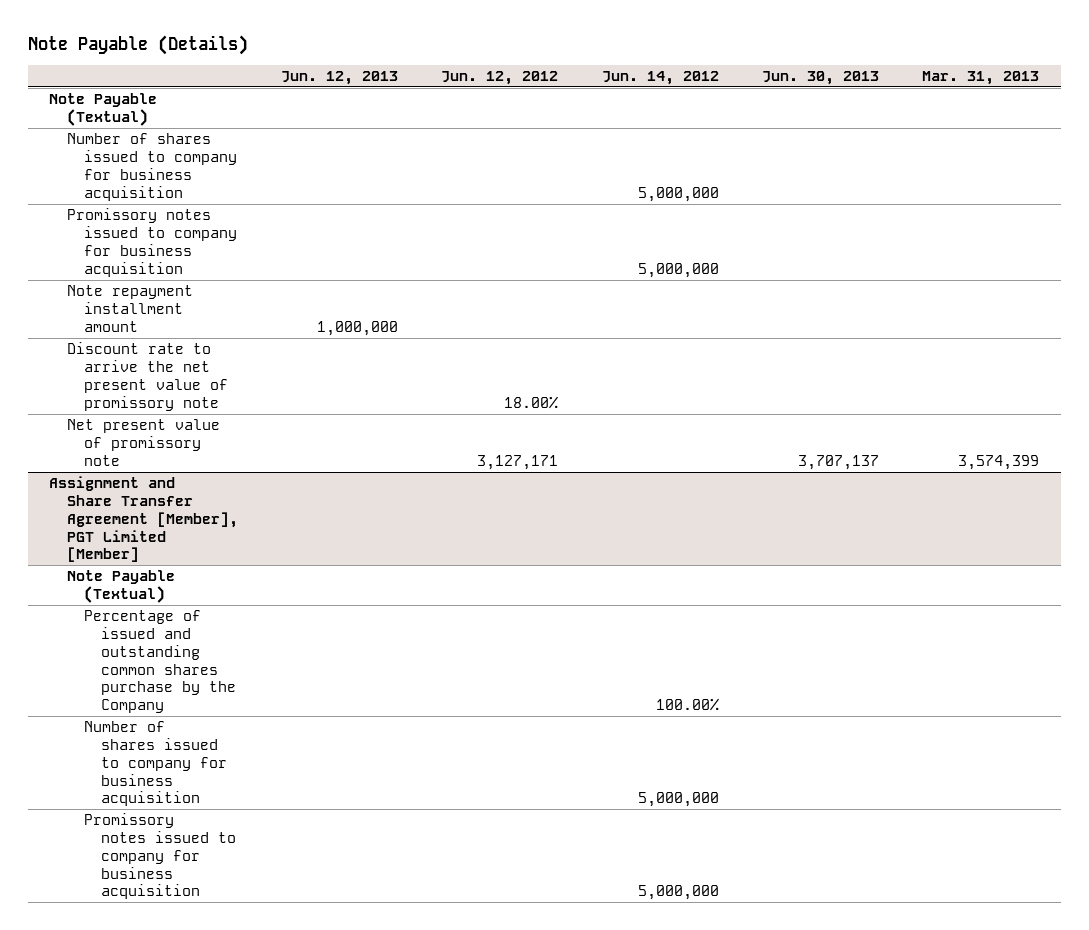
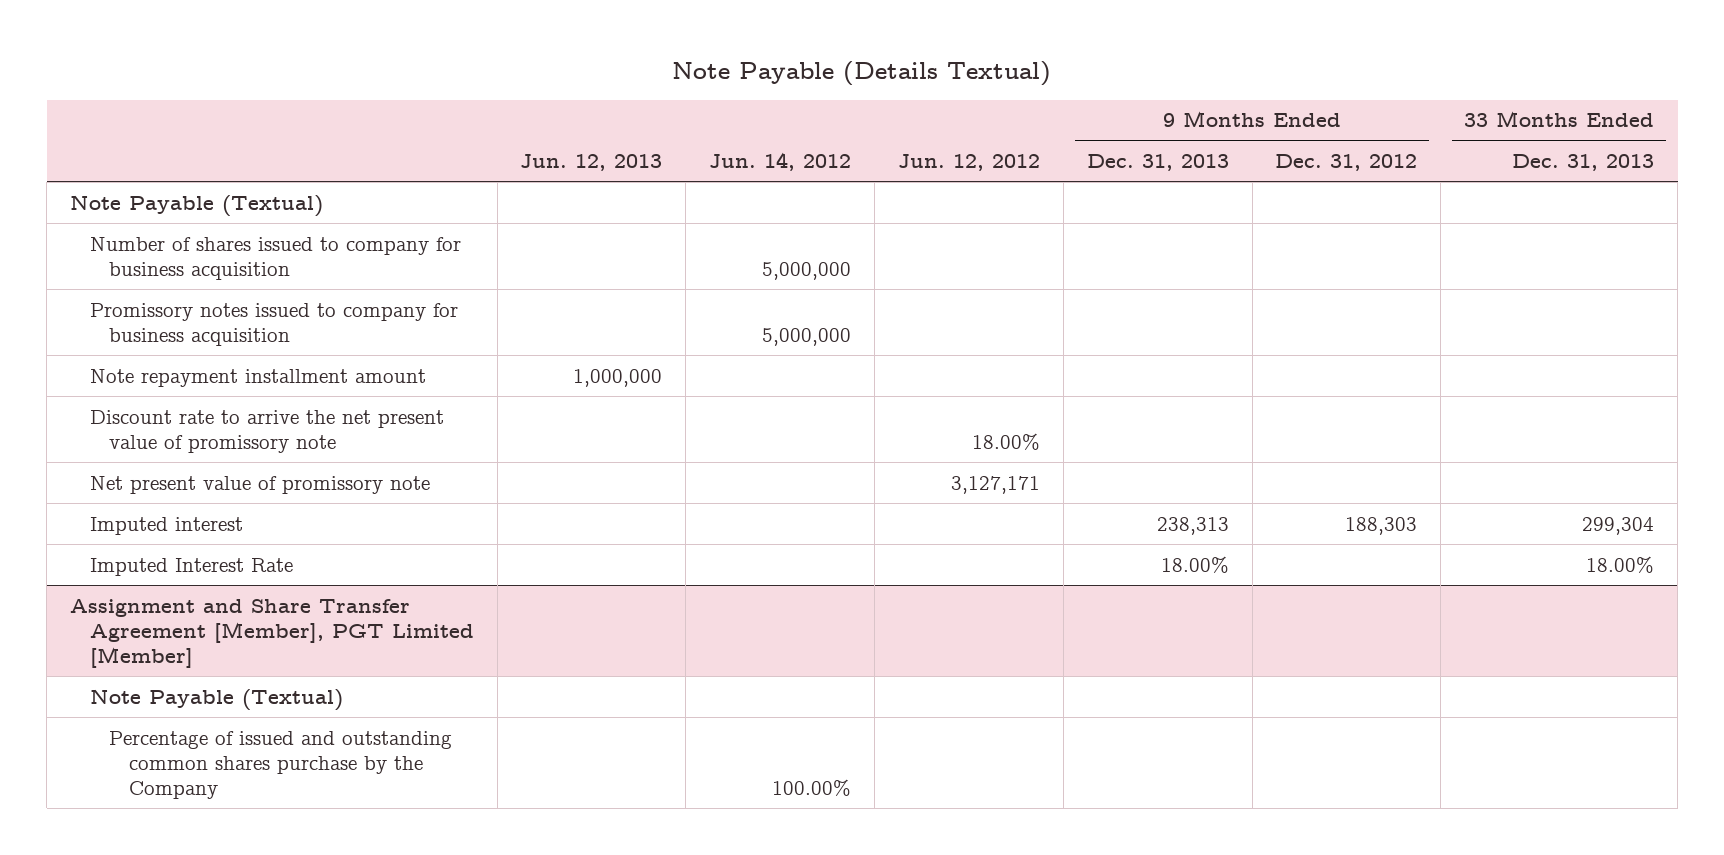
- Note Payable (Details)
+ Note Payable (Details Textual)
- | Jun. 12, 2013 | Jun. 12, 2012 | Jun. 14, 2012 | Jun. 30, 2013 | Mar. 31, 2013
+ | Jun. 12, 2013 | Jun. 14, 2012 | Jun. 12, 2012 | 9 Months Ended Dec. 31, 2013 | 9 Months Ended Dec. 31, 2012 | 33 Months Ended Dec. 31, 2013
+ Imputed interest | | | | 238,313 | 188,303 | 299,304
+ Imputed Interest Rate | | | | 18.00% | | 18.00%
@ Assignment and Share Transfer Agreement [Member], PGT Limited [Member]
- Number of shares issued to company for business acquisition | | | 5,000,000 | |
- Promissory notes issued to company for business acquisition | | | 5,000,000 | |

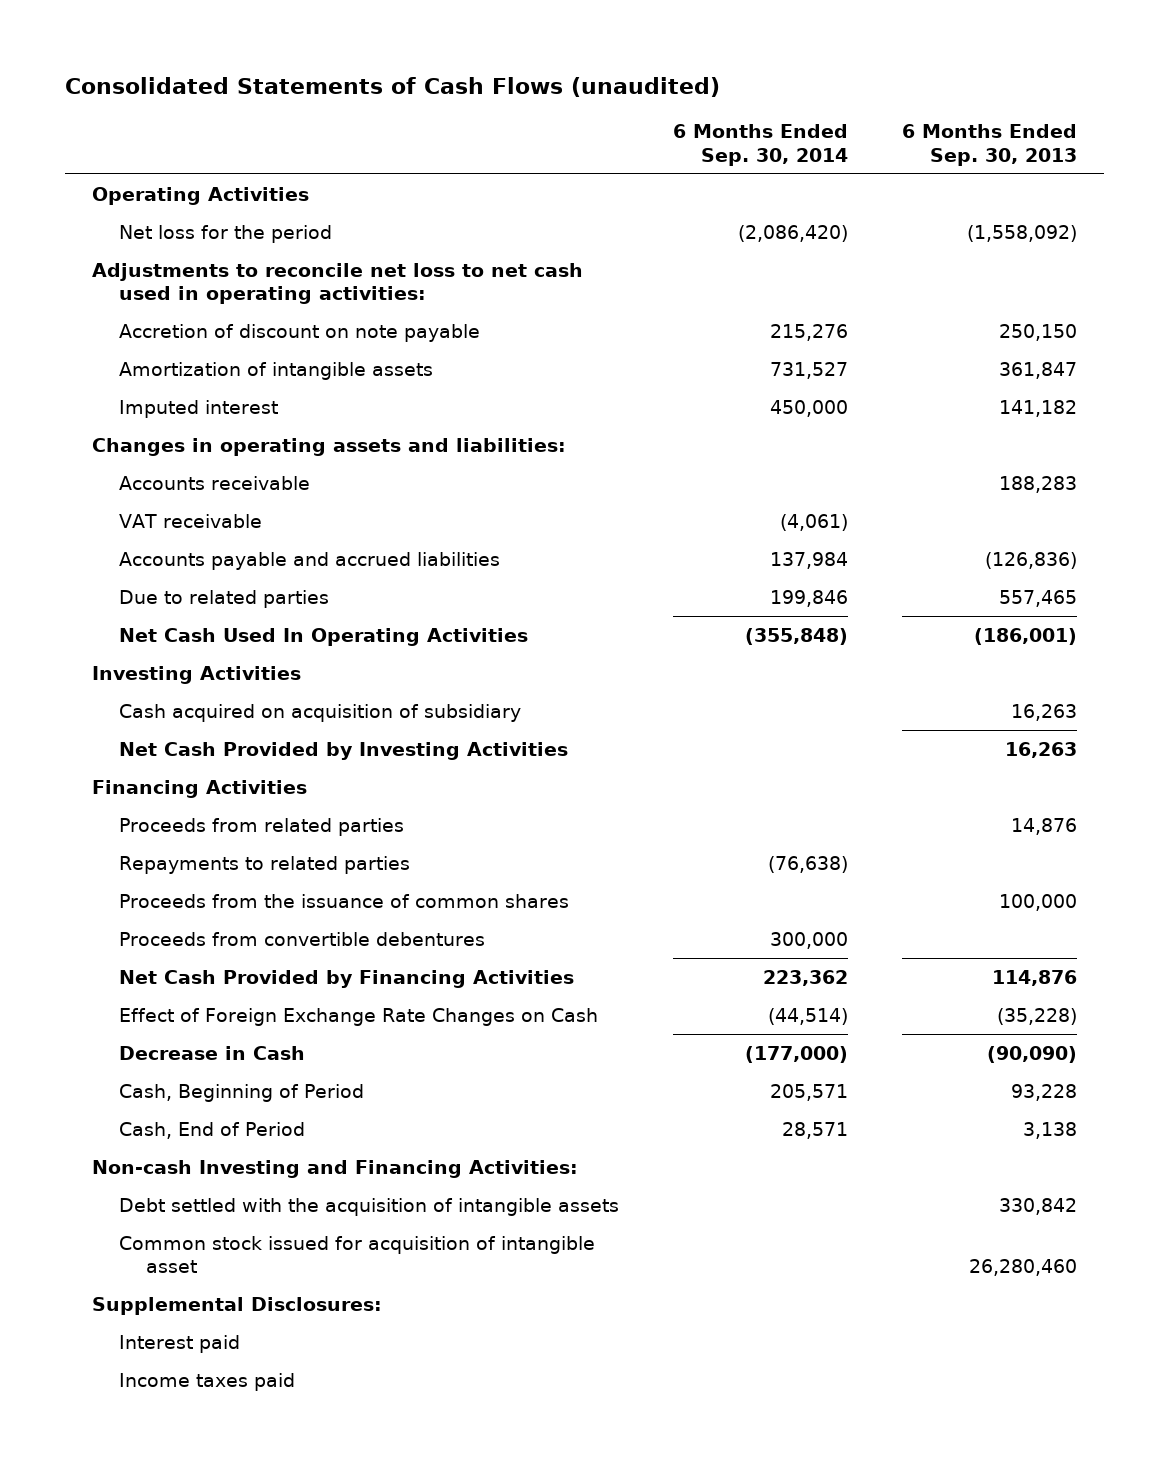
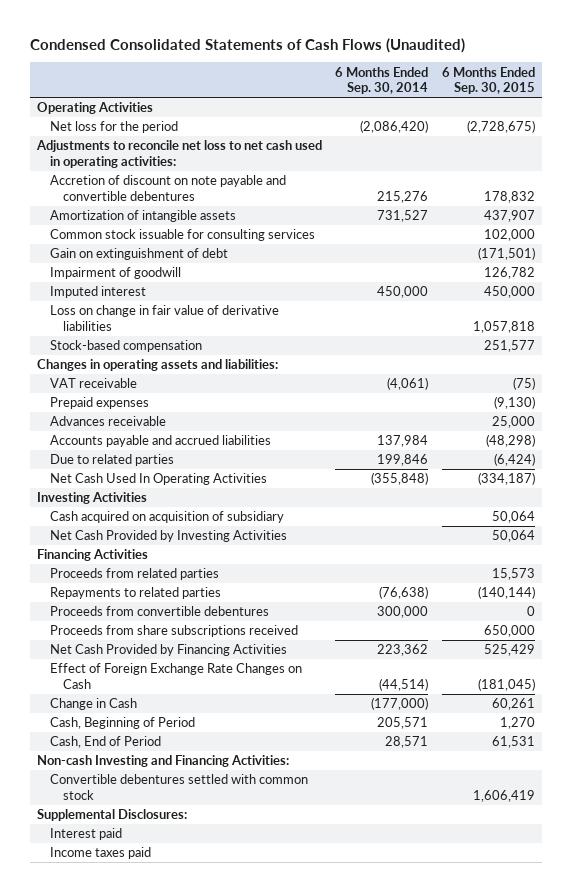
- Consolidated Statements of Cash Flows (unaudited)
+ Condensed Consolidated Statements of Cash Flows (Unaudited)
- | 6 Months Ended Sep. 30, 2014 | 6 Months Ended Sep. 30, 2013
+ | 6 Months Ended Sep. 30, 2014 | 6 Months Ended Sep. 30, 2015
- Accretion of discount on note payable | 215,276 | 250,150
+ Accretion of discount on note payable and convertible debentures | 215,276 | 178,832
+ Common stock issuable for consulting services | | 102,000
+ Gain on extinguishment of debt | | (171,501)
+ Impairment of goodwill | | 126,782
+ Loss on change in fair value of derivative liabilities | | 1,057,818
+ Stock-based compensation | | 251,577
- Accounts receivable | | 188,283
+ Prepaid expenses | | (9,130)
+ Advances receivable | | 25,000
- Proceeds from the issuance of common shares | | 100,000
+ Proceeds from share subscriptions received | | 650,000
- Decrease in Cash | (177,000) | (90,090)
+ Change in Cash | (177,000) | 60,261
- Debt settled with the acquisition of intangible assets | | 330,842
- Common stock issued for acquisition of intangible asset | | 26,280,460
+ Convertible debentures settled with common stock | | 1,606,419

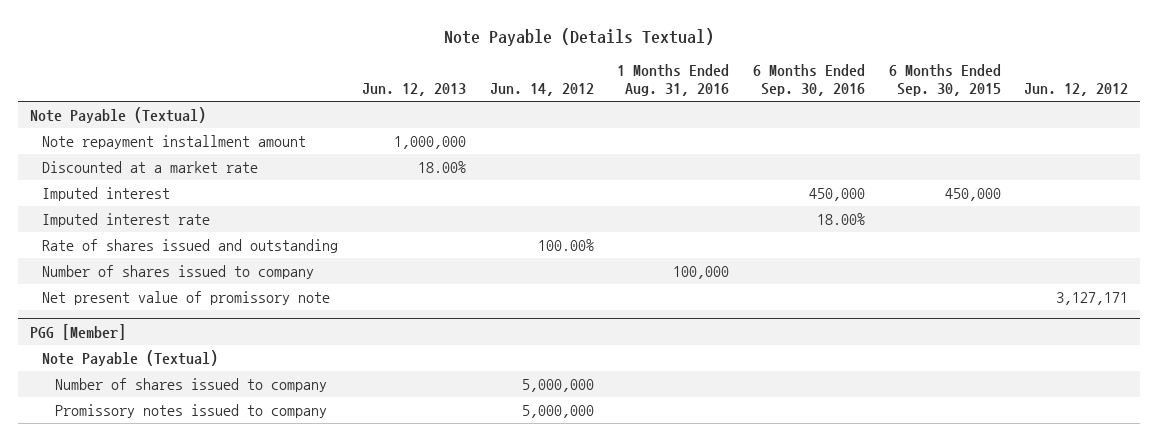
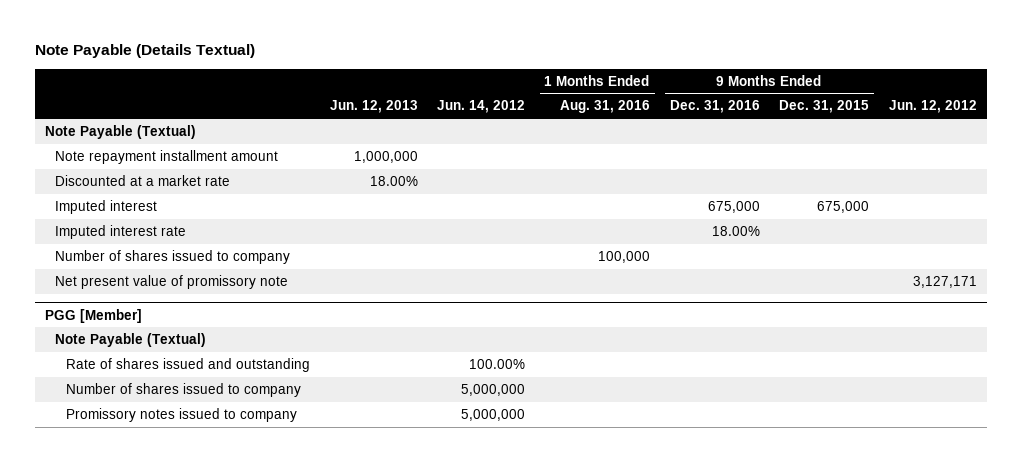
- | Jun. 12, 2013 | Jun. 14, 2012 | 1 Months Ended Aug. 31, 2016 | 6 Months Ended Sep. 30, 2016 | 6 Months Ended Sep. 30, 2015 | Jun. 12, 2012
+ | Jun. 12, 2013 | Jun. 14, 2012 | 1 Months Ended Aug. 31, 2016 | 9 Months Ended Dec. 31, 2016 | 9 Months Ended Dec. 31, 2015 | Jun. 12, 2012
- Rate of shares issued and outstanding | | 100.00% | | | |
@ PGG [Member]
+ Rate of shares issued and outstanding | | 100.00% | | | |

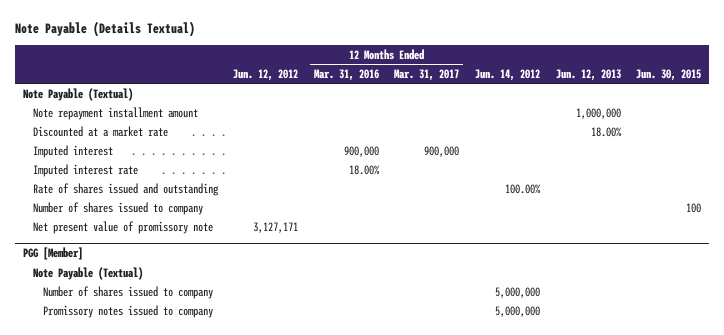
- | Jun. 12, 2013 | Jun. 14, 2012 | 1 Months Ended Aug. 31, 2016 | 9 Months Ended Dec. 31, 2016 | 9 Months Ended Dec. 31, 2015 | Jun. 12, 2012
+ | Jun. 12, 2012 | 12 Months Ended Mar. 31, 2016 | 12 Months Ended Mar. 31, 2017 | Jun. 14, 2012 | Jun. 12, 2013 | Jun. 30, 2015
+ Rate of shares issued and outstanding | | | | 100.00% | |
@ PGG [Member]
- Rate of shares issued and outstanding | | 100.00% | | | |

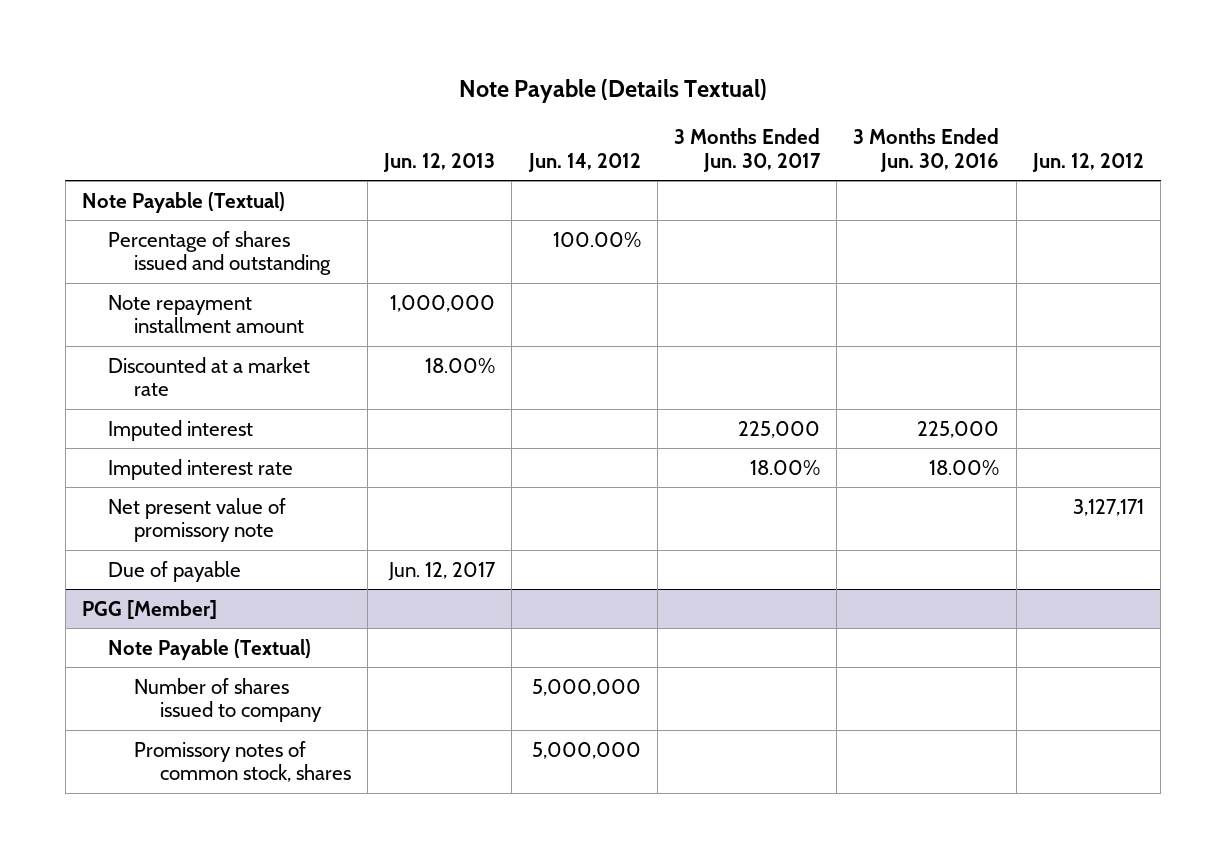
- | Jun. 12, 2012 | 12 Months Ended Mar. 31, 2016 | 12 Months Ended Mar. 31, 2017 | Jun. 14, 2012 | Jun. 12, 2013 | Jun. 30, 2015
+ | Jun. 12, 2013 | Jun. 14, 2012 | 3 Months Ended Jun. 30, 2017 | 3 Months Ended Jun. 30, 2016 | Jun. 12, 2012
+ Percentage of shares issued and outstanding | | 100.00% | | |
- Rate of shares issued and outstanding | | | | 100.00% | |
- Number of shares issued to company | | | | | | 100
+ Due of payable | Jun. 12, 2017 | | | |
@ PGG [Member]
- Promissory notes issued to company | | | | 5,000,000 | |
+ Promissory notes of common stock, shares | | 5,000,000 | | |

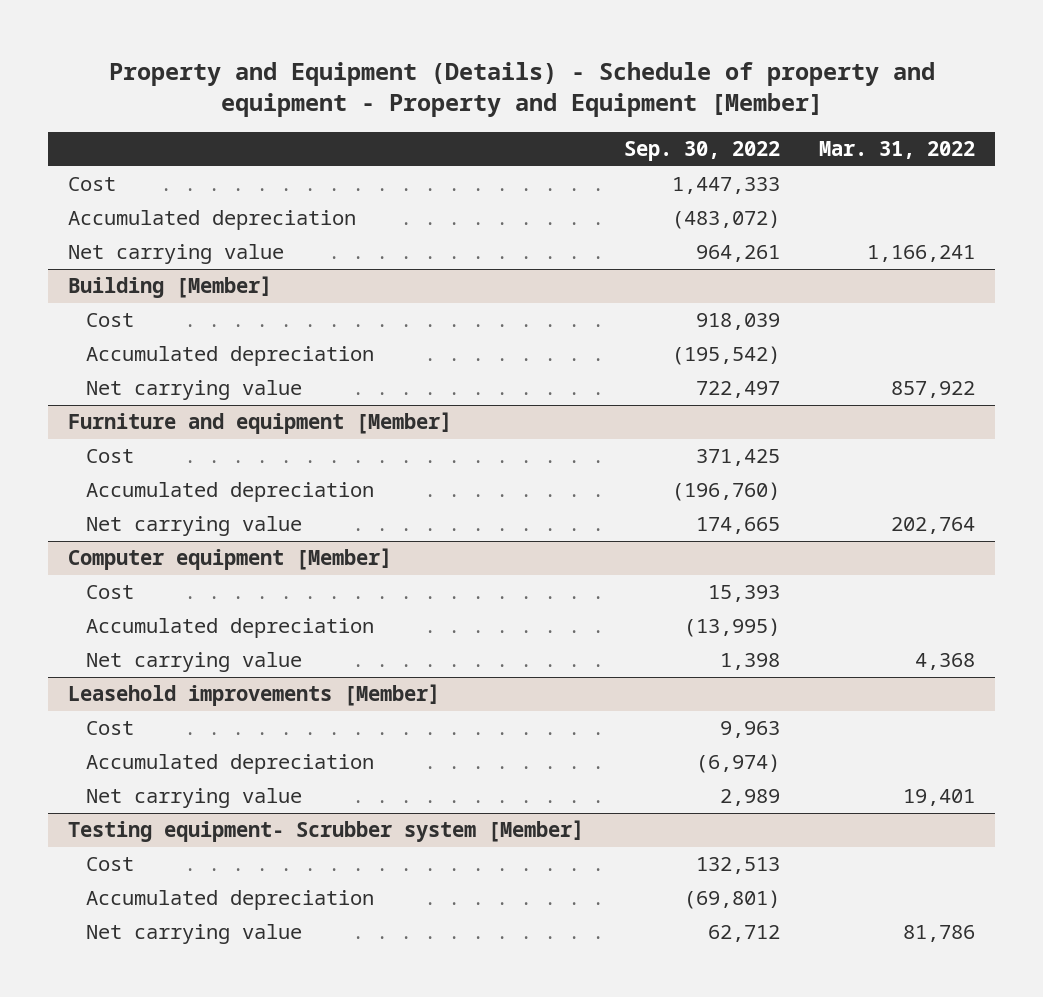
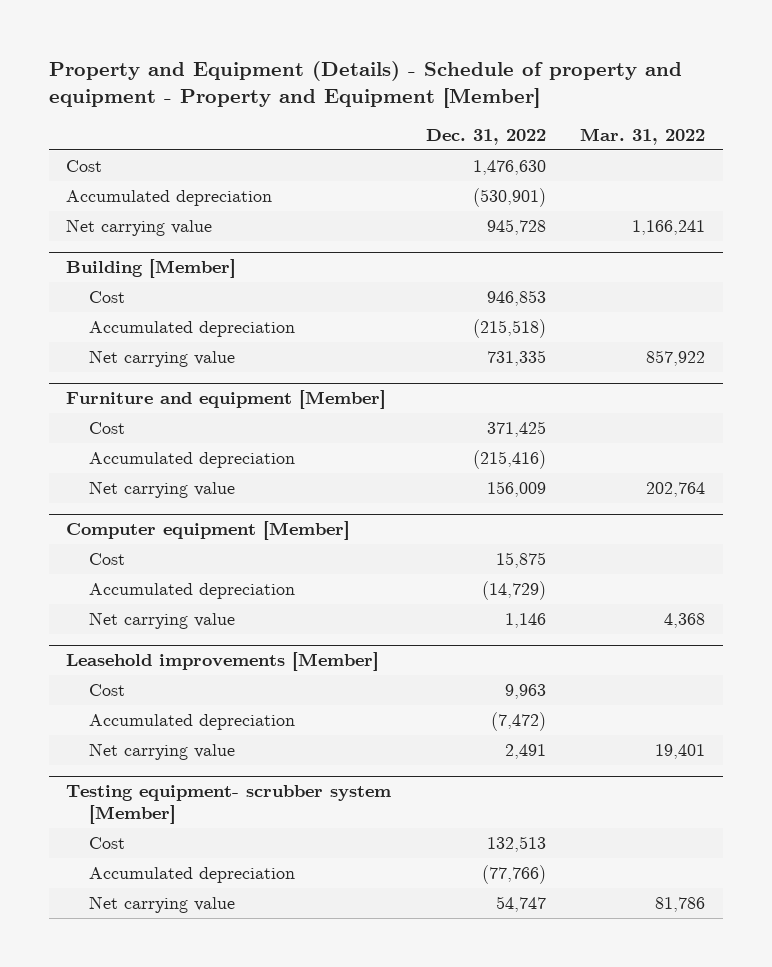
- | Sep. 30, 2022 | Mar. 31, 2022
+ | Dec. 31, 2022 | Mar. 31, 2022
- Testing equipment- Scrubber system [Member]
+ Testing equipment- scrubber system [Member]

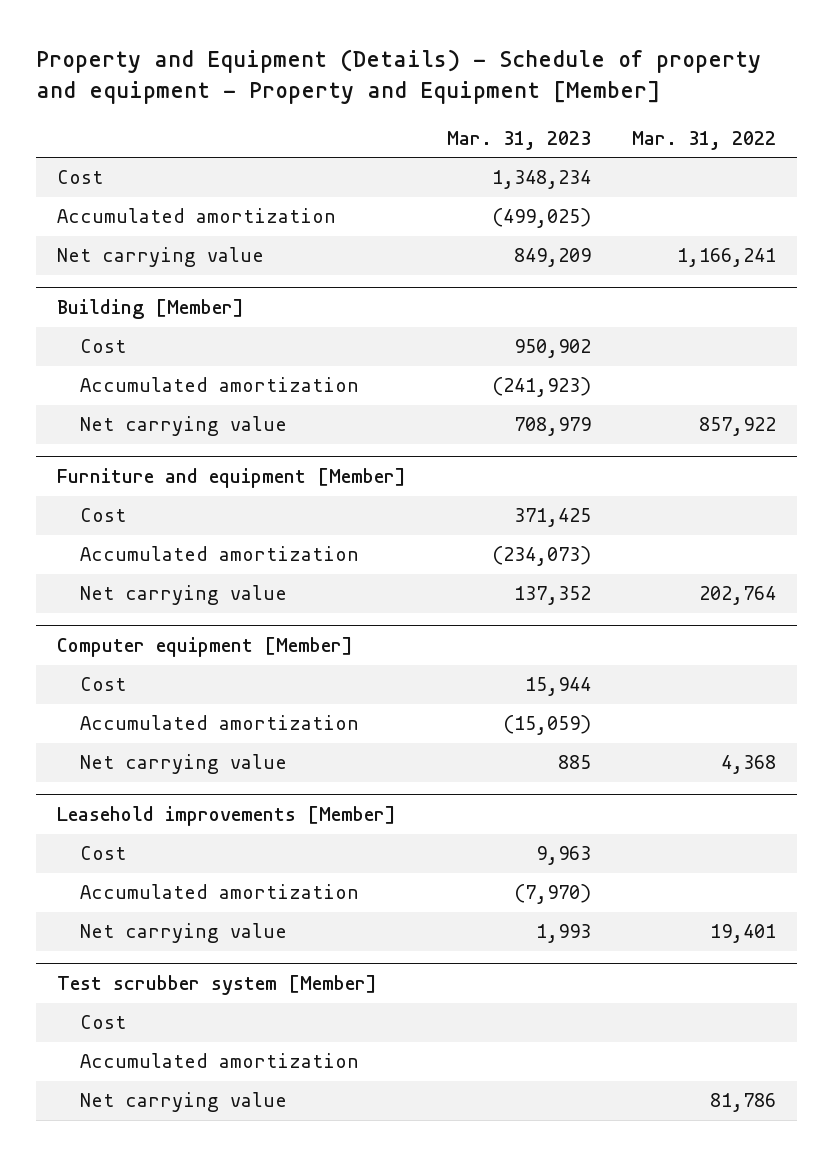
- | Dec. 31, 2022 | Mar. 31, 2022
+ | Mar. 31, 2023 | Mar. 31, 2022
- Accumulated depreciation | (530,901) |
+ Accumulated amortization | (499,025) |
@ Building [Member]
- Accumulated depreciation | (215,518) |
+ Accumulated amortization | (241,923) |
@ Furniture and equipment [Member]
- Accumulated depreciation | (215,416) |
+ Accumulated amortization | (234,073) |
@ Computer equipment [Member]
- Accumulated depreciation | (14,729) |
+ Accumulated amortization | (15,059) |
@ Leasehold improvements [Member]
- Accumulated depreciation | (7,472) |
+ Accumulated amortization | (7,970) |
- Testing equipment- scrubber system [Member]
+ Test scrubber system [Member]
- Accumulated depreciation | (77,766) |
+ Accumulated amortization

